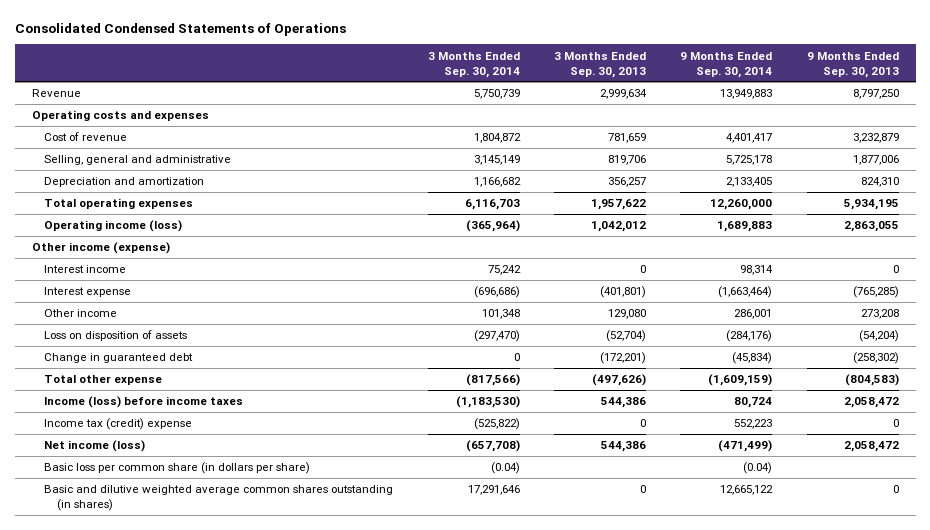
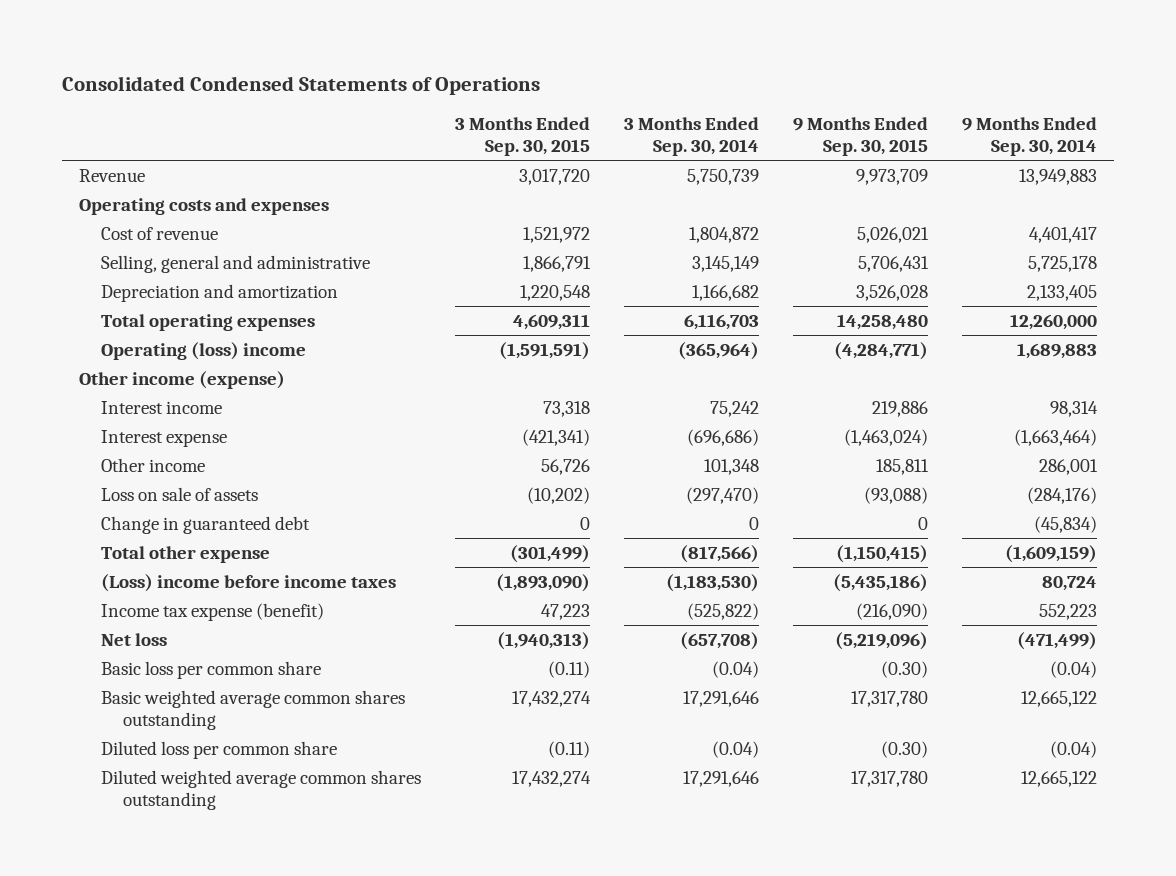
- | 3 Months Ended Sep. 30, 2014 | 3 Months Ended Sep. 30, 2013 | 9 Months Ended Sep. 30, 2014 | 9 Months Ended Sep. 30, 2013
+ | 3 Months Ended Sep. 30, 2015 | 3 Months Ended Sep. 30, 2014 | 9 Months Ended Sep. 30, 2015 | 9 Months Ended Sep. 30, 2014
- Operating income (loss) | (365,964) | 1,042,012 | 1,689,883 | 2,863,055
+ Operating (loss) income | (1,591,591) | (365,964) | (4,284,771) | 1,689,883
- Loss on disposition of assets | (297,470) | (52,704) | (284,176) | (54,204)
+ Loss on sale of assets | (10,202) | (297,470) | (93,088) | (284,176)
- Income (loss) before income taxes | (1,183,530) | 544,386 | 80,724 | 2,058,472
- Income tax (credit) expense | (525,822) | 0 | 552,223 | 0
- Net income (loss) | (657,708) | 544,386 | (471,499) | 2,058,472
- Basic loss per common share (in dollars per share) | (0.04) | | (0.04) |
- Basic and dilutive weighted average common shares outstanding (in shares) | 17,291,646 | 0 | 12,665,122 | 0
+ (Loss) income before income taxes | (1,893,090) | (1,183,530) | (5,435,186) | 80,724
+ Income tax expense (benefit) | 47,223 | (525,822) | (216,090) | 552,223
+ Net loss | (1,940,313) | (657,708) | (5,219,096) | (471,499)
+ Basic loss per common share | (0.11) | (0.04) | (0.30) | (0.04)
+ Basic weighted average common shares outstanding | 17,432,274 | 17,291,646 | 17,317,780 | 12,665,122
+ Diluted loss per common share | (0.11) | (0.04) | (0.30) | (0.04)
+ Diluted weighted average common shares outstanding | 17,432,274 | 17,291,646 | 17,317,780 | 12,665,122

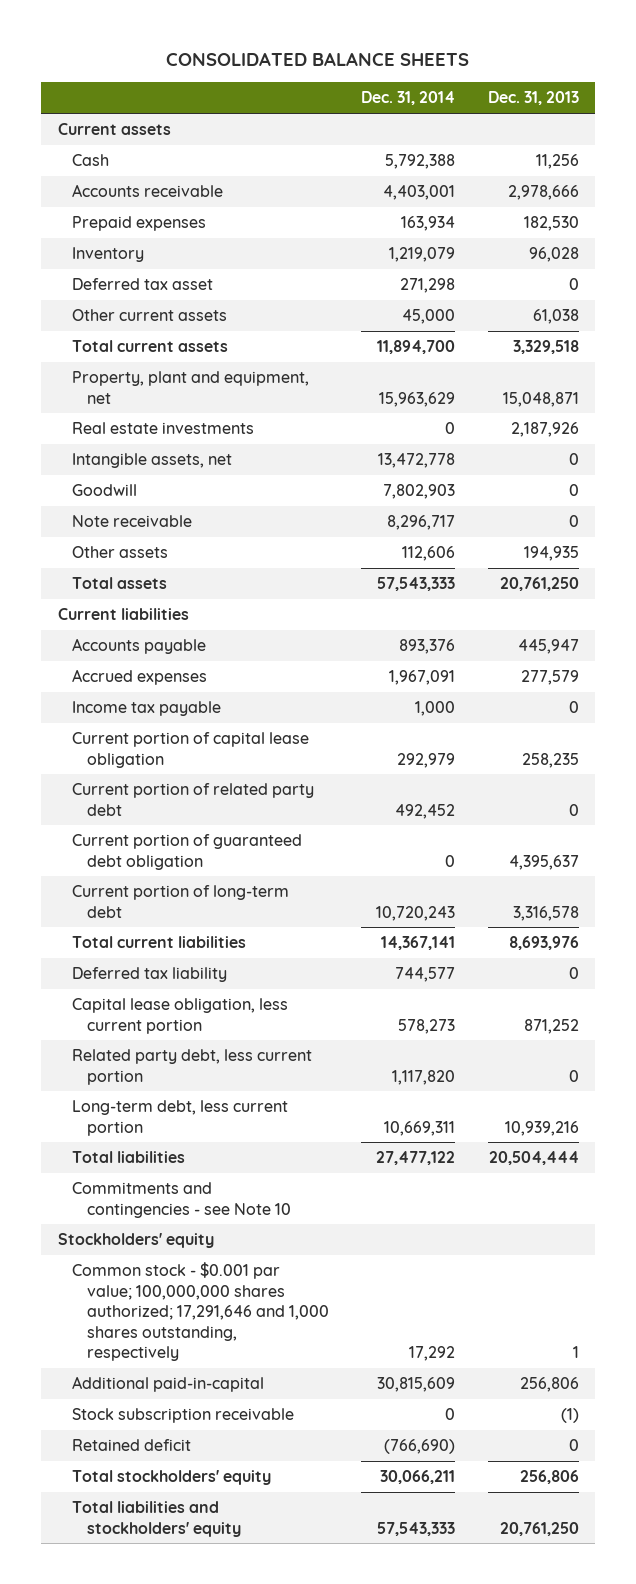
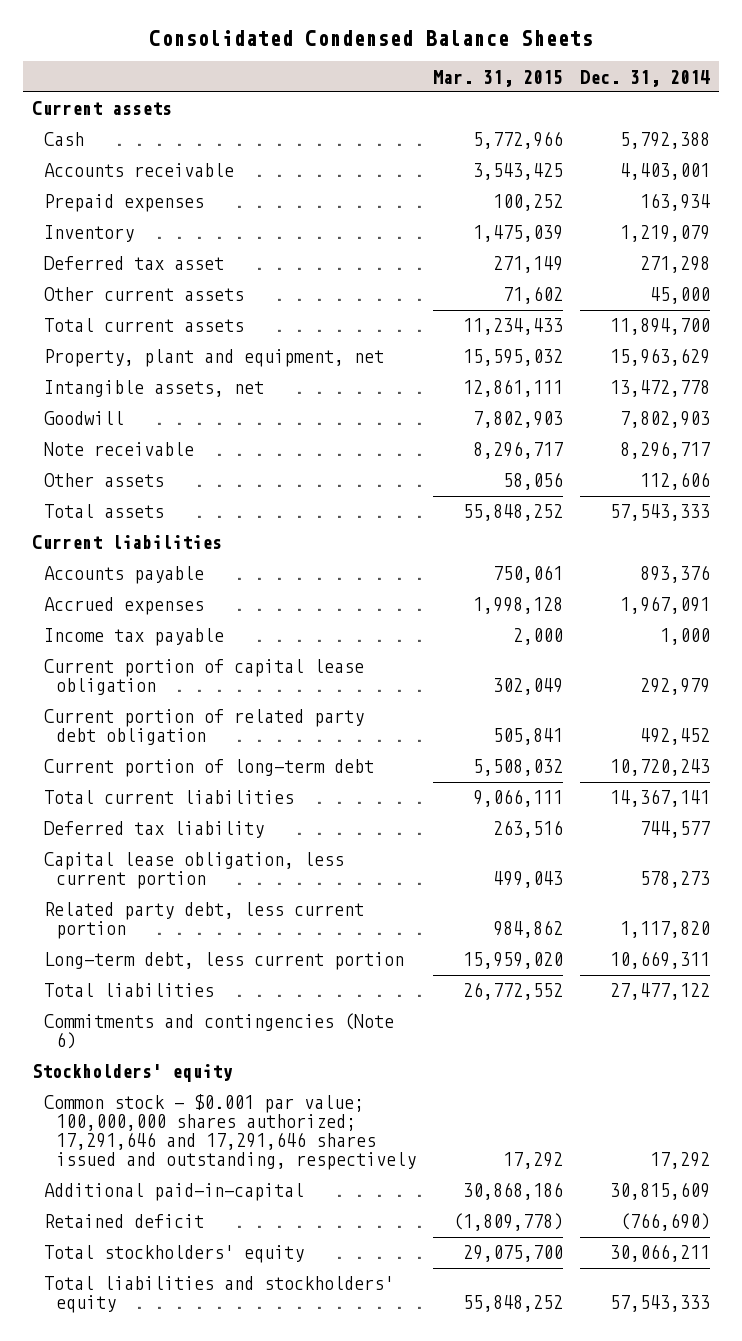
- CONSOLIDATED BALANCE SHEETS
+ Consolidated Condensed Balance Sheets
- | Dec. 31, 2014 | Dec. 31, 2013
+ | Mar. 31, 2015 | Dec. 31, 2014
- Real estate investments | 0 | 2,187,926
- Current portion of related party debt | 492,452 | 0
- Current portion of guaranteed debt obligation | 0 | 4,395,637
+ Current portion of related party debt obligation | 505,841 | 492,452
- Commitments and contingencies - see Note 10
+ Commitments and contingencies (Note 6)
- Common stock - $0.001 par value; 100,000,000 shares authorized; 17,291,646 and 1,000 shares outstanding, respectively | 17,292 | 1
+ Common stock - $0.001 par value; 100,000,000 shares authorized; 17,291,646 and 17,291,646 shares issued and outstanding, respectively | 17,292 | 17,292
- Stock subscription receivable | 0 | (1)

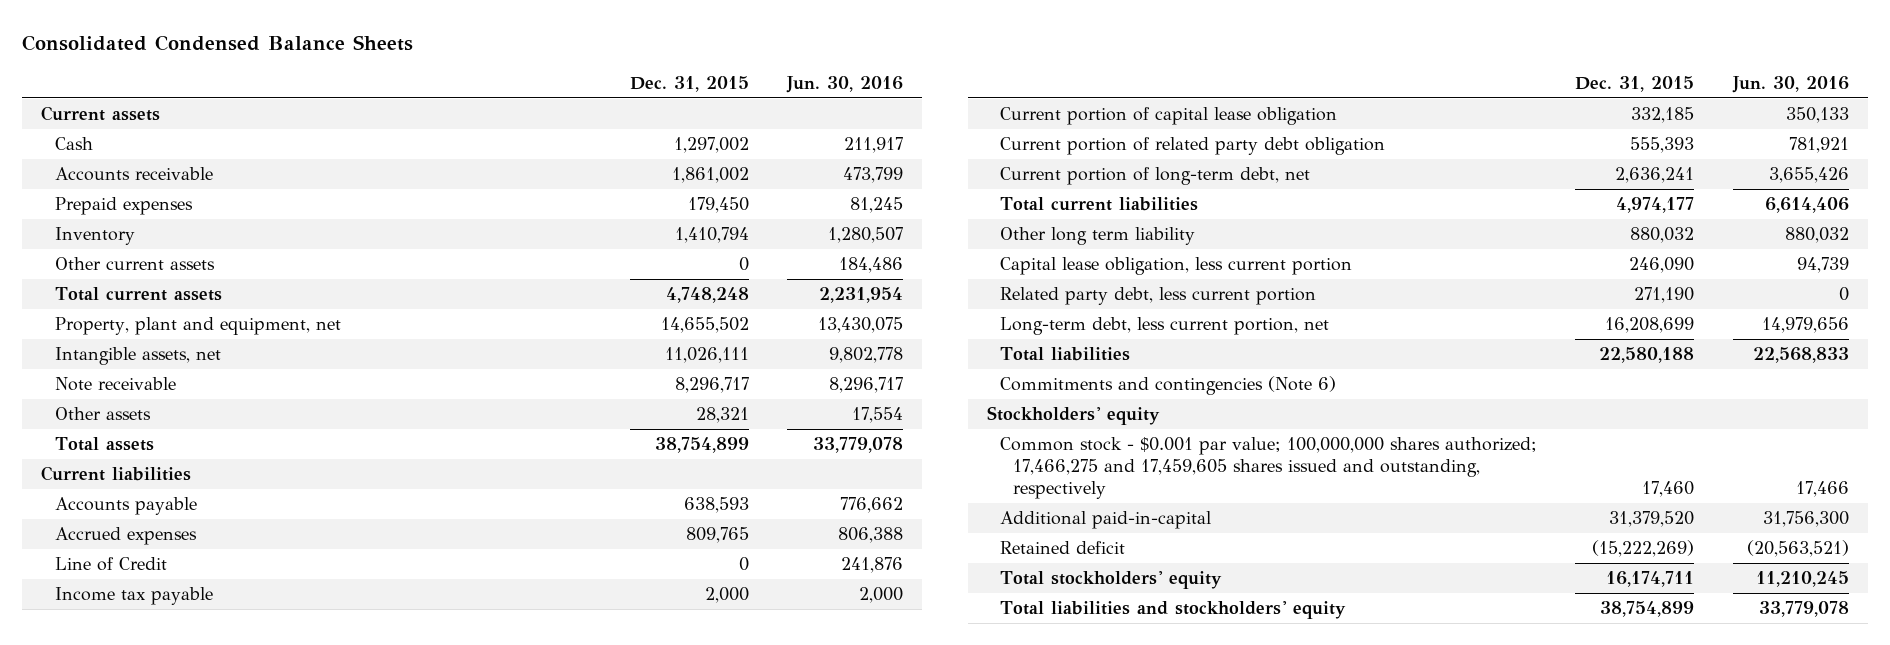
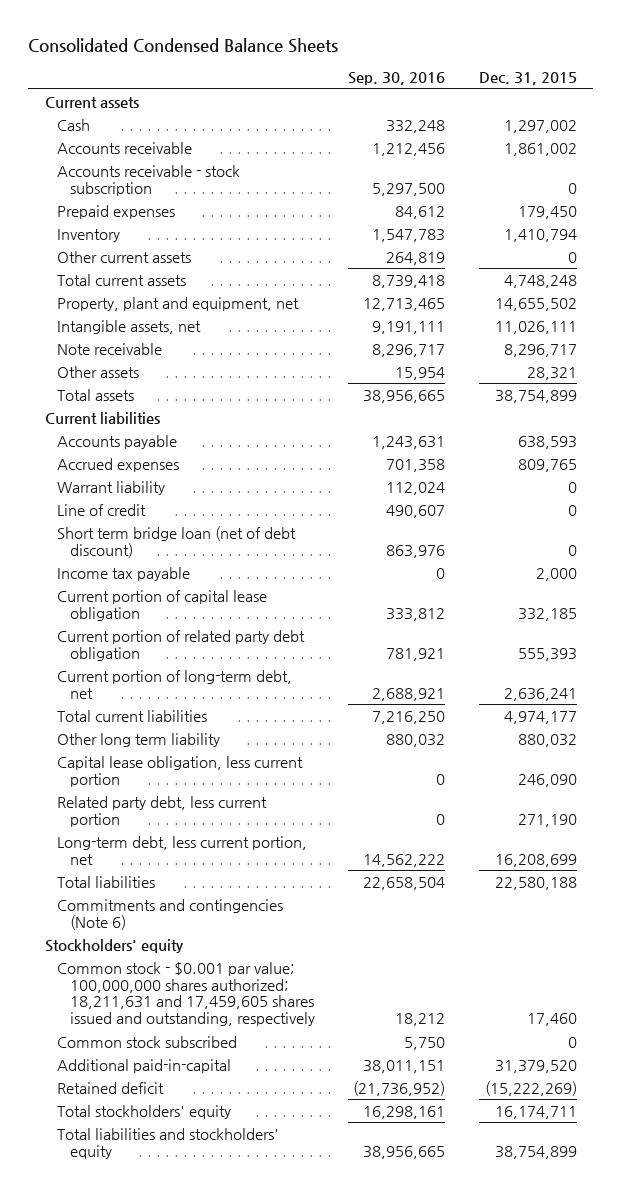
- | Dec. 31, 2015 | Jun. 30, 2016
+ | Sep. 30, 2016 | Dec. 31, 2015
+ Accounts receivable - stock subscription | 5,297,500 | 0
- Line of Credit | 0 | 241,876
+ Warrant liability | 112,024 | 0
+ Line of credit | 490,607 | 0
+ Short term bridge loan (net of debt discount) | 863,976 | 0
- Common stock - $0.001 par value; 100,000,000 shares authorized; 17,466,275 and 17,459,605 shares issued and outstanding, respectively | 17,460 | 17,466
+ Common stock - $0.001 par value; 100,000,000 shares authorized; 18,211,631 and 17,459,605 shares issued and outstanding, respectively | 18,212 | 17,460
+ Common stock subscribed | 5,750 | 0

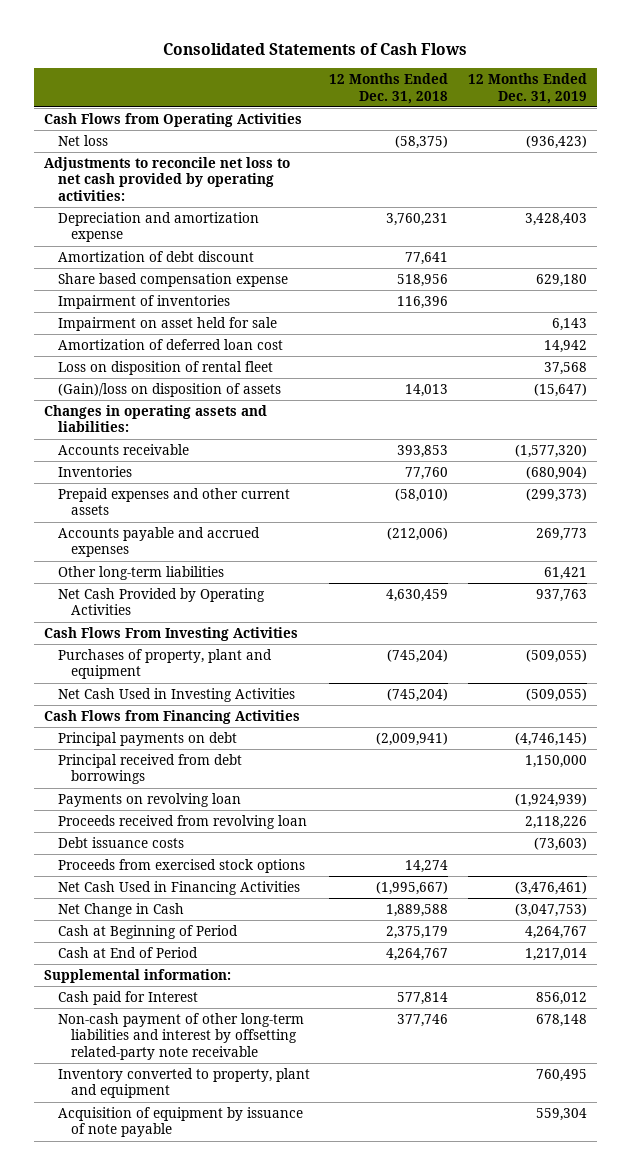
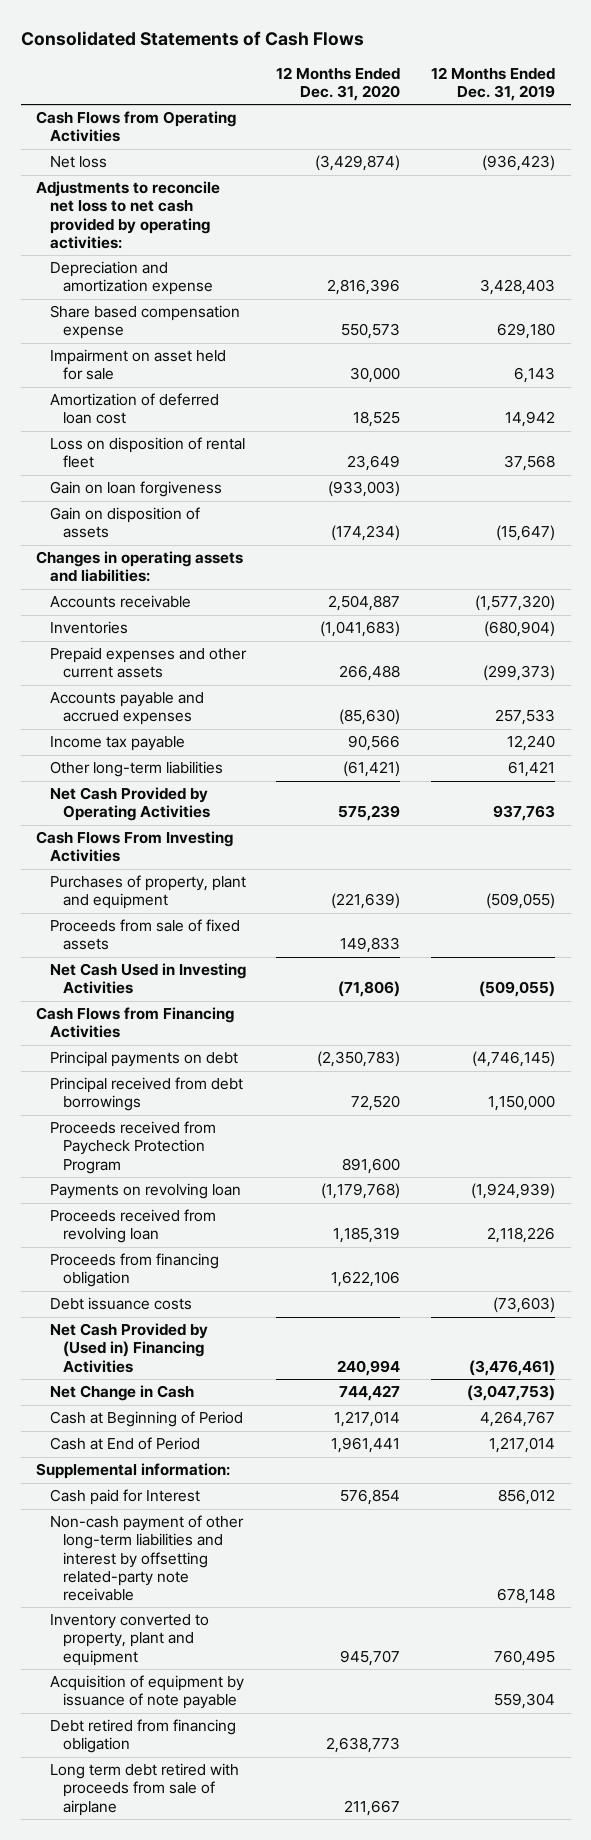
- | 12 Months Ended Dec. 31, 2018 | 12 Months Ended Dec. 31, 2019
+ | 12 Months Ended Dec. 31, 2020 | 12 Months Ended Dec. 31, 2019
- Amortization of debt discount | 77,641 |
- Impairment of inventories | 116,396 |
- (Gain)/loss on disposition of assets | 14,013 | (15,647)
+ Gain on loan forgiveness | (933,003) |
+ Gain on disposition of assets | (174,234) | (15,647)
- Accounts payable and accrued expenses | (212,006) | 269,773
+ Accounts payable and accrued expenses | (85,630) | 257,533
+ Income tax payable | 90,566 | 12,240
+ Proceeds from sale of fixed assets | 149,833 |
+ Proceeds received from Paycheck Protection Program | 891,600 |
+ Proceeds from financing obligation | 1,622,106 |
- Proceeds from exercised stock options | 14,274 |
- Net Cash Used in Financing Activities | (1,995,667) | (3,476,461)
+ Net Cash Provided by (Used in) Financing Activities | 240,994 | (3,476,461)
+ Debt retired from financing obligation | 2,638,773 |
+ Long term debt retired with proceeds from sale of airplane | 211,667 |

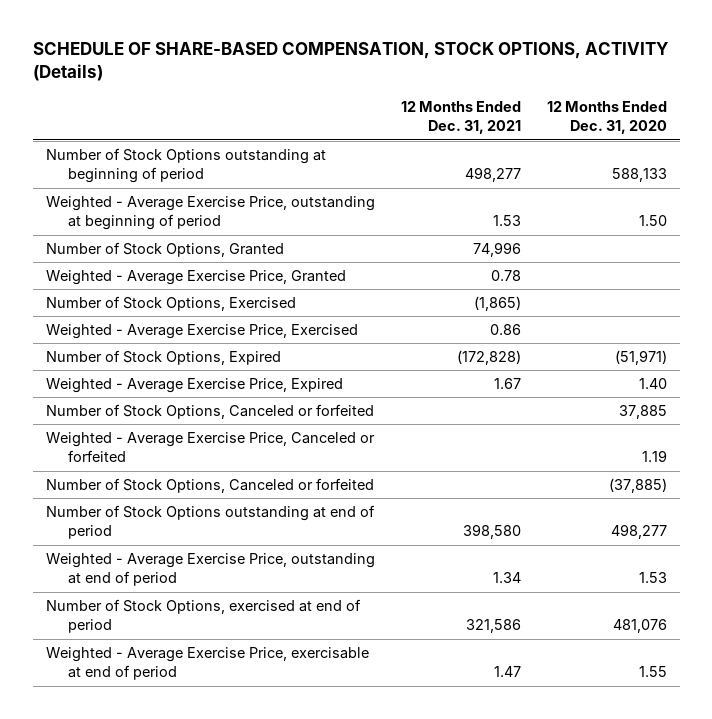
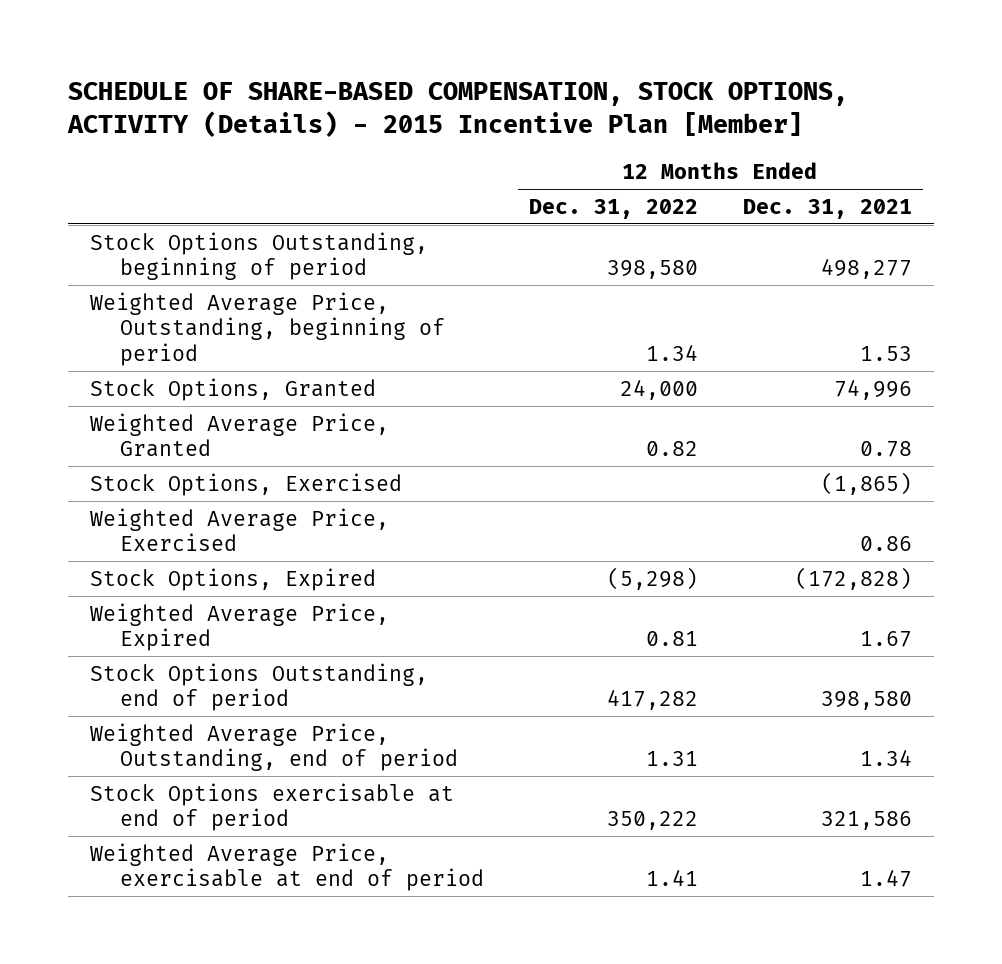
- SCHEDULE OF SHARE-BASED COMPENSATION, STOCK OPTIONS, ACTIVITY (Details)
+ SCHEDULE OF SHARE-BASED COMPENSATION, STOCK OPTIONS, ACTIVITY (Details) - 2015 Incentive Plan [Member]
- | 12 Months Ended Dec. 31, 2021 | 12 Months Ended Dec. 31, 2020
+ | 12 Months Ended Dec. 31, 2022 | 12 Months Ended Dec. 31, 2021
- Number of Stock Options outstanding at beginning of period | 498,277 | 588,133
- Weighted - Average Exercise Price, outstanding at beginning of period | 1.53 | 1.50
- Number of Stock Options, Granted | 74,996 |
- Weighted - Average Exercise Price, Granted | 0.78 |
- Number of Stock Options, Exercised | (1,865) |
- Weighted - Average Exercise Price, Exercised | 0.86 |
- Number of Stock Options, Expired | (172,828) | (51,971)
- Weighted - Average Exercise Price, Expired | 1.67 | 1.40
- Number of Stock Options, Canceled or forfeited | | 37,885
- Weighted - Average Exercise Price, Canceled or forfeited | | 1.19
- Number of Stock Options, Canceled or forfeited | | (37,885)
- Number of Stock Options outstanding at end of period | 398,580 | 498,277
- Weighted - Average Exercise Price, outstanding at end of period | 1.34 | 1.53
- Number of Stock Options, exercised at end of period | 321,586 | 481,076
- Weighted - Average Exercise Price, exercisable at end of period | 1.47 | 1.55
+ Stock Options Outstanding, beginning of period | 398,580 | 498,277
+ Weighted Average Price, Outstanding, beginning of period | 1.34 | 1.53
+ Stock Options, Granted | 24,000 | 74,996
+ Weighted Average Price, Granted | 0.82 | 0.78
+ Stock Options, Exercised | | (1,865)
+ Weighted Average Price, Exercised | | 0.86
+ Stock Options, Expired | (5,298) | (172,828)
+ Weighted Average Price, Expired | 0.81 | 1.67
+ Stock Options Outstanding, end of period | 417,282 | 398,580
+ Weighted Average Price, Outstanding, end of period | 1.31 | 1.34
+ Stock Options exercisable at end of period | 350,222 | 321,586
+ Weighted Average Price, exercisable at end of period | 1.41 | 1.47

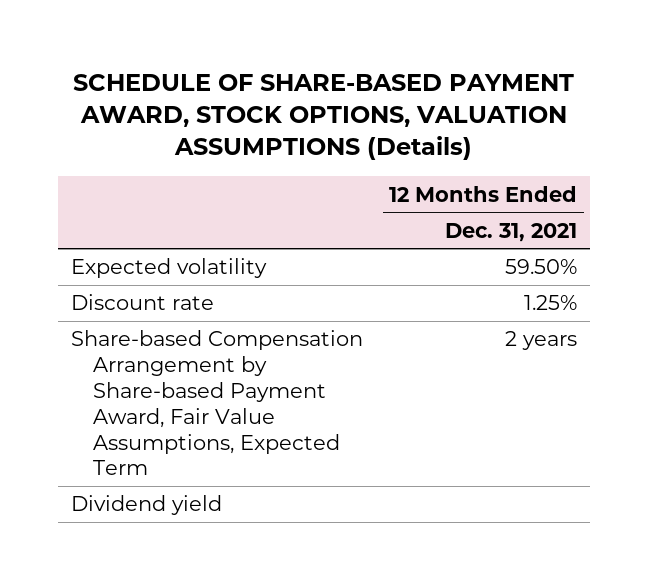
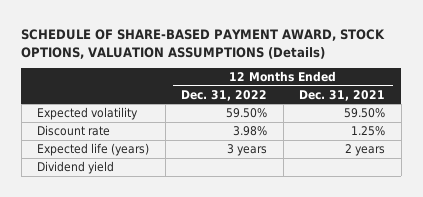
- | 12 Months Ended Dec. 31, 2021
+ | 12 Months Ended Dec. 31, 2022 | 12 Months Ended Dec. 31, 2021
- Share-based Compensation Arrangement by Share-based Payment Award, Fair Value Assumptions, Expected Term | 2 years
+ Expected life (years) | 3 years | 2 years

